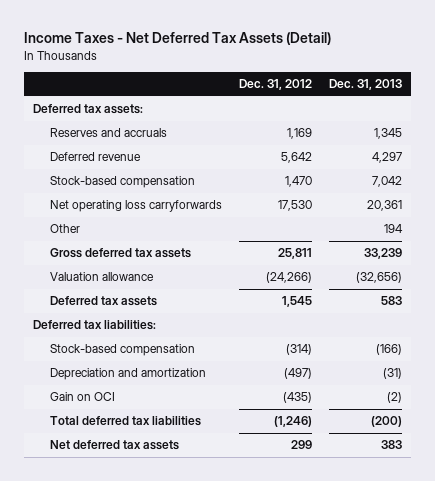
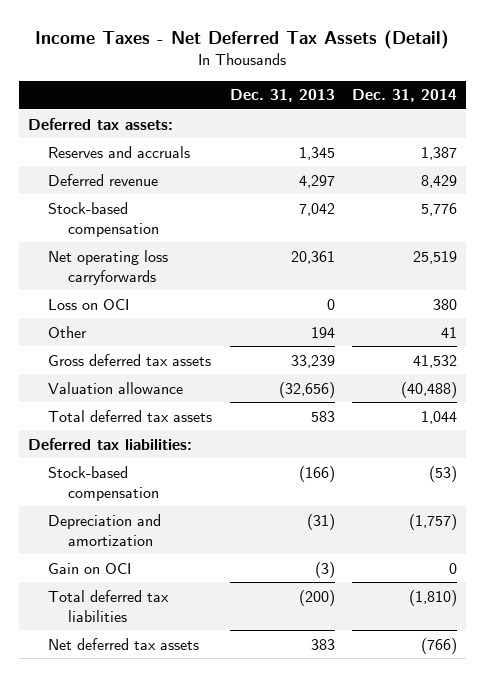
- | Dec. 31, 2012 | Dec. 31, 2013
+ | Dec. 31, 2013 | Dec. 31, 2014
+ Loss on OCI | 0 | 380
- Deferred tax assets | 1,545 | 583
+ Total deferred tax assets | 583 | 1,044
- Gain on OCI | (435) | (2)
+ Gain on OCI | (3) | 0

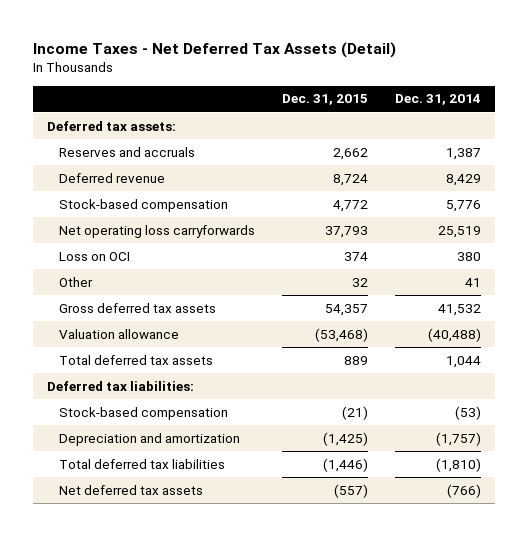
- | Dec. 31, 2013 | Dec. 31, 2014
+ | Dec. 31, 2015 | Dec. 31, 2014
- Gain on OCI | (3) | 0

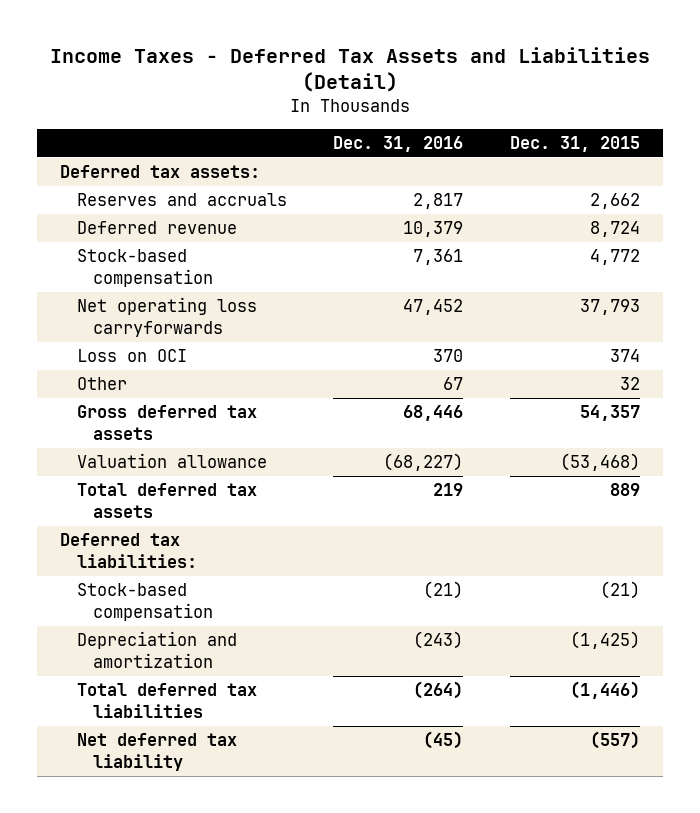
- Income Taxes - Net Deferred Tax Assets (Detail)
+ Income Taxes - Deferred Tax Assets and Liabilities (Detail)
- | Dec. 31, 2015 | Dec. 31, 2014
+ | Dec. 31, 2016 | Dec. 31, 2015
- Net deferred tax assets | (557) | (766)
+ Net deferred tax liability | (45) | (557)

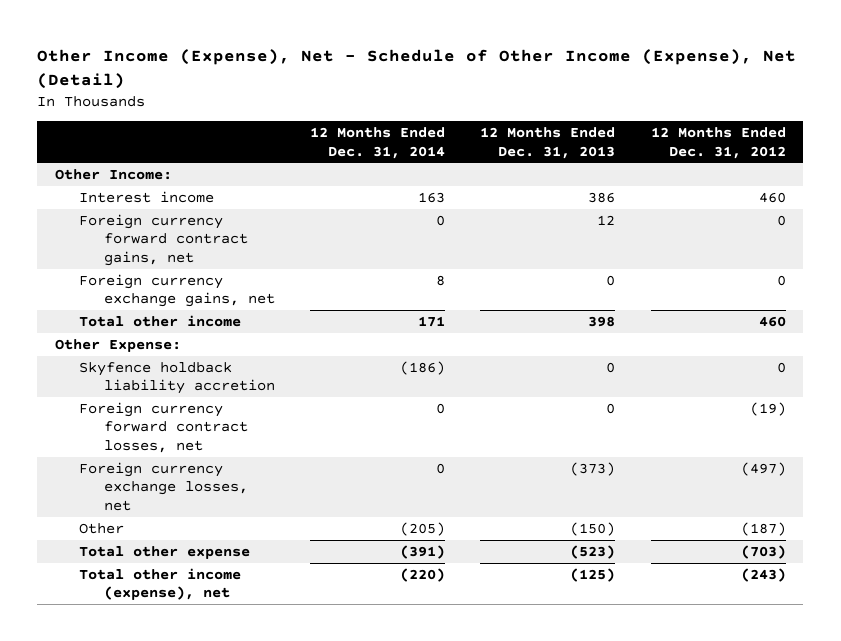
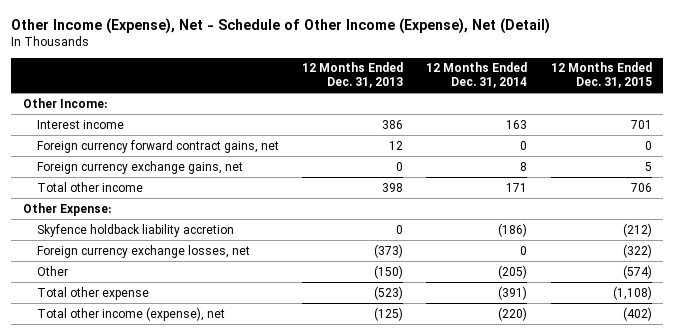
- | 12 Months Ended Dec. 31, 2014 | 12 Months Ended Dec. 31, 2013 | 12 Months Ended Dec. 31, 2012
+ | 12 Months Ended Dec. 31, 2013 | 12 Months Ended Dec. 31, 2014 | 12 Months Ended Dec. 31, 2015
- Foreign currency forward contract losses, net | 0 | 0 | (19)

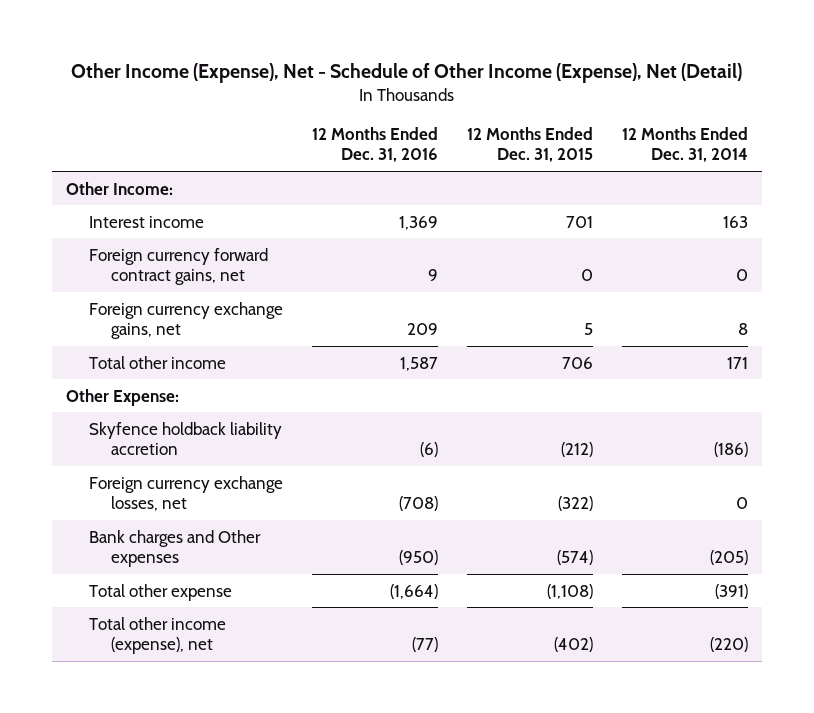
- | 12 Months Ended Dec. 31, 2013 | 12 Months Ended Dec. 31, 2014 | 12 Months Ended Dec. 31, 2015
+ | 12 Months Ended Dec. 31, 2016 | 12 Months Ended Dec. 31, 2015 | 12 Months Ended Dec. 31, 2014
- Other | (150) | (205) | (574)
+ Bank charges and Other expenses | (950) | (574) | (205)

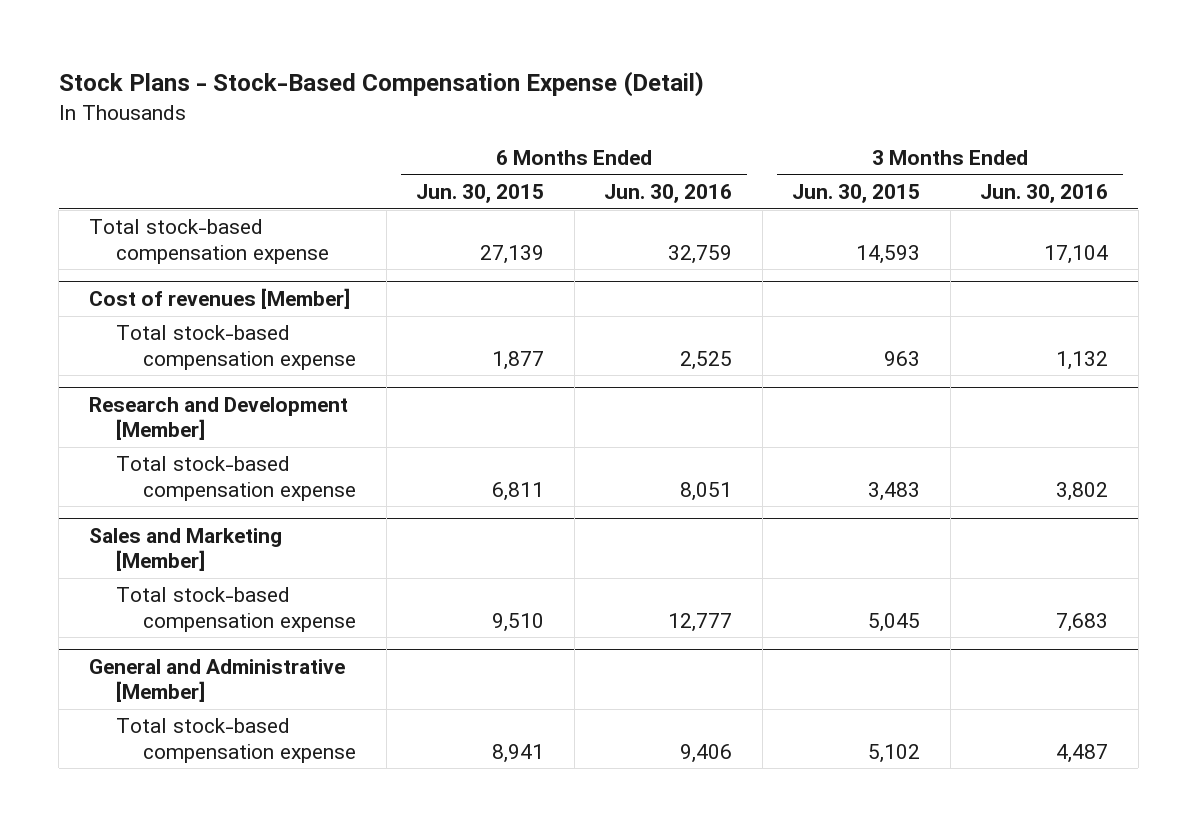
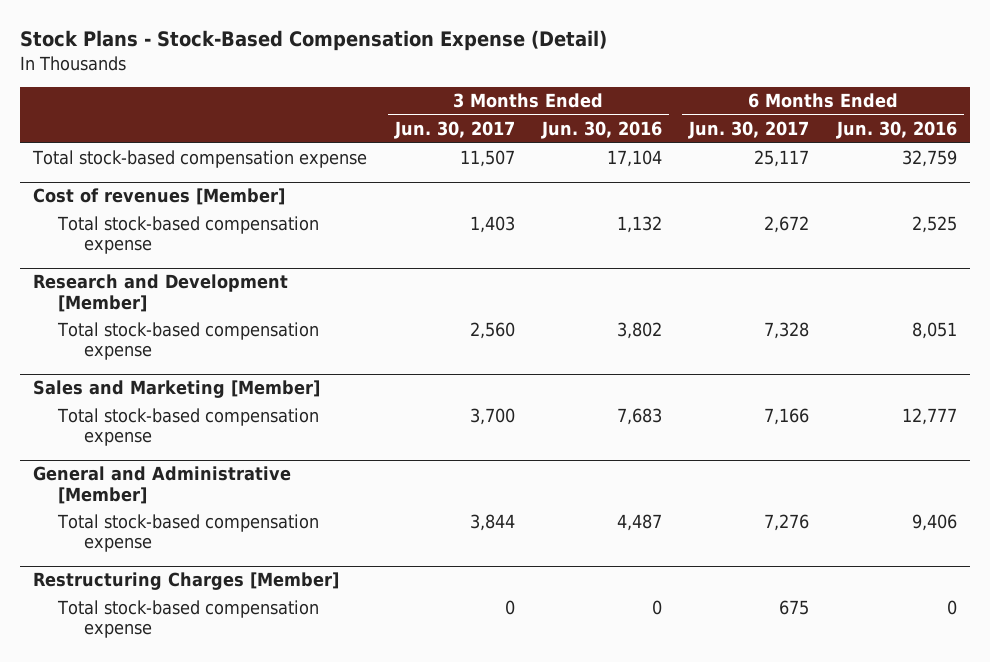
- | 6 Months Ended Jun. 30, 2015 | 6 Months Ended Jun. 30, 2016 | 3 Months Ended Jun. 30, 2015 | 3 Months Ended Jun. 30, 2016
+ | 3 Months Ended Jun. 30, 2017 | 3 Months Ended Jun. 30, 2016 | 6 Months Ended Jun. 30, 2017 | 6 Months Ended Jun. 30, 2016
+ Restructuring Charges [Member]
+ Total stock-based compensation expense | 0 | 0 | 675 | 0

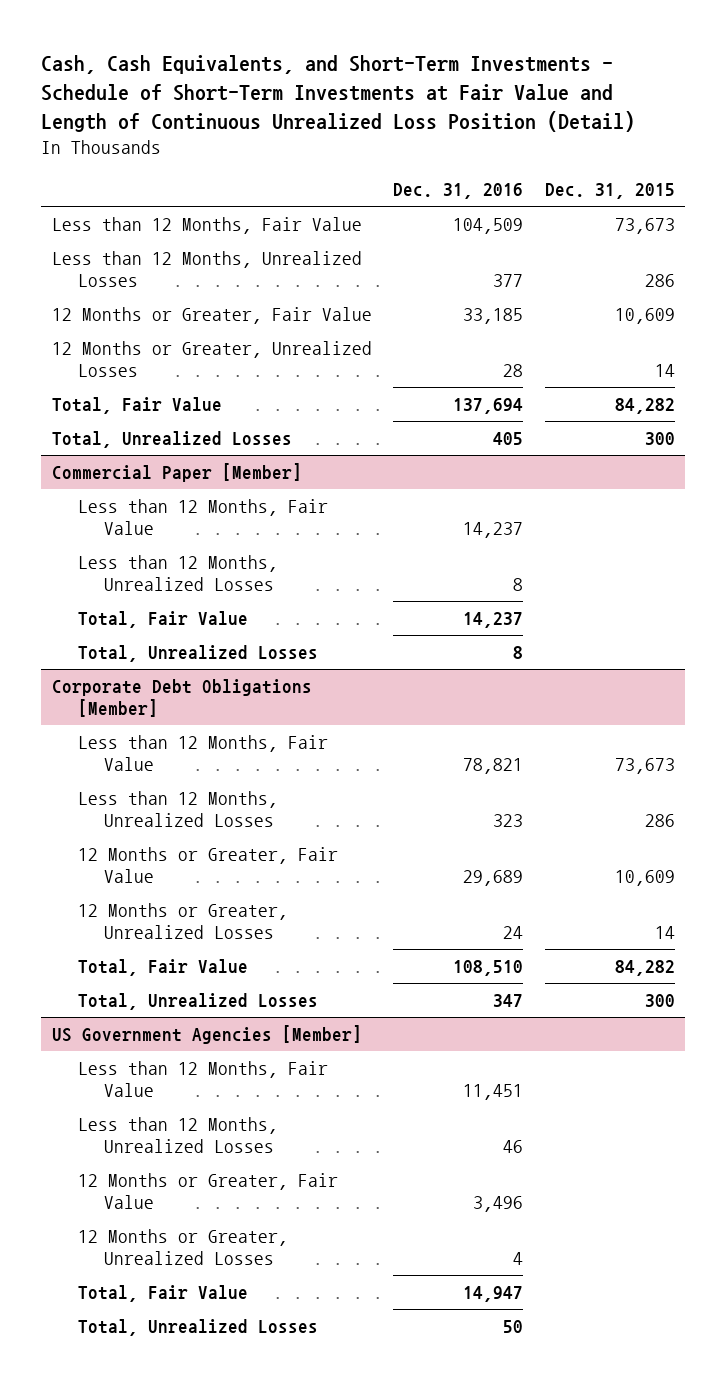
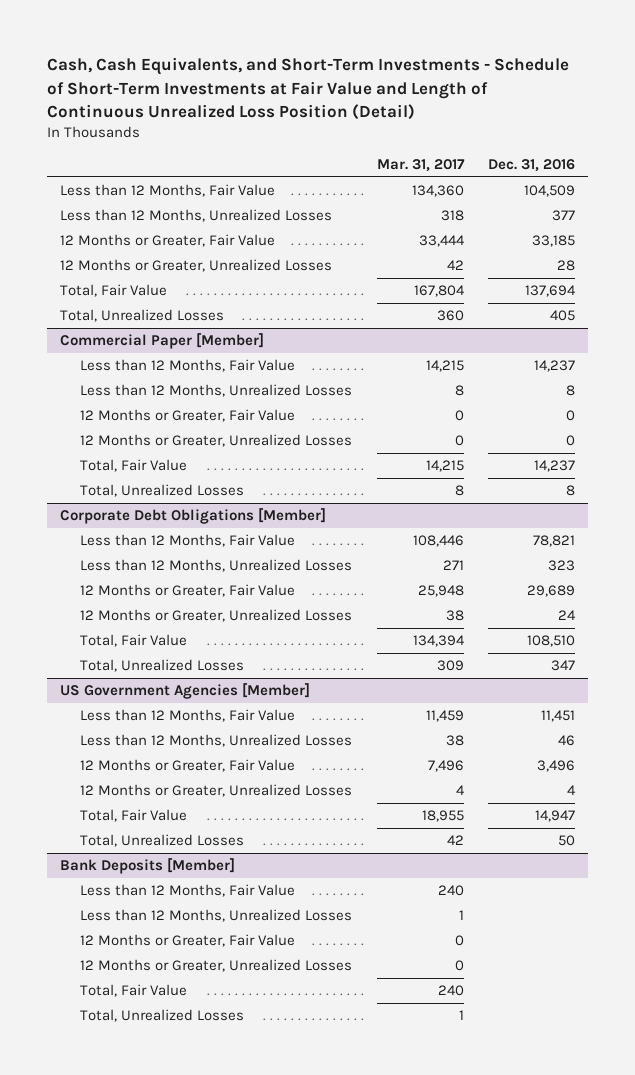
- | Dec. 31, 2016 | Dec. 31, 2015
+ | Mar. 31, 2017 | Dec. 31, 2016
@ Commercial Paper [Member]
+ 12 Months or Greater, Fair Value | 0 | 0
+ 12 Months or Greater, Unrealized Losses | 0 | 0
+ Bank Deposits [Member]
+ Less than 12 Months, Fair Value | 240 |
+ Less than 12 Months, Unrealized Losses | 1 |
+ 12 Months or Greater, Fair Value | 0 |
+ 12 Months or Greater, Unrealized Losses | 0 |
+ Total, Fair Value | 240 |
+ Total, Unrealized Losses | 1 |

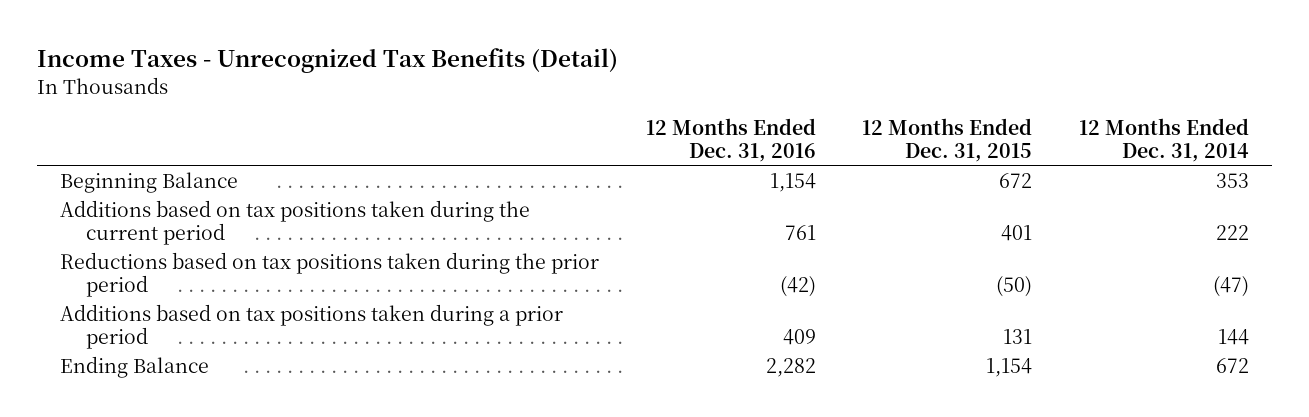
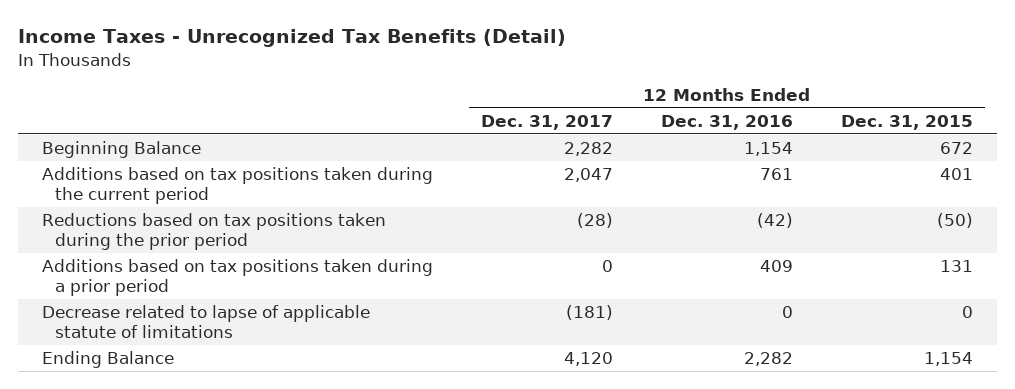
- | 12 Months Ended Dec. 31, 2016 | 12 Months Ended Dec. 31, 2015 | 12 Months Ended Dec. 31, 2014
+ | 12 Months Ended Dec. 31, 2017 | 12 Months Ended Dec. 31, 2016 | 12 Months Ended Dec. 31, 2015
+ Decrease related to lapse of applicable statute of limitations | (181) | 0 | 0

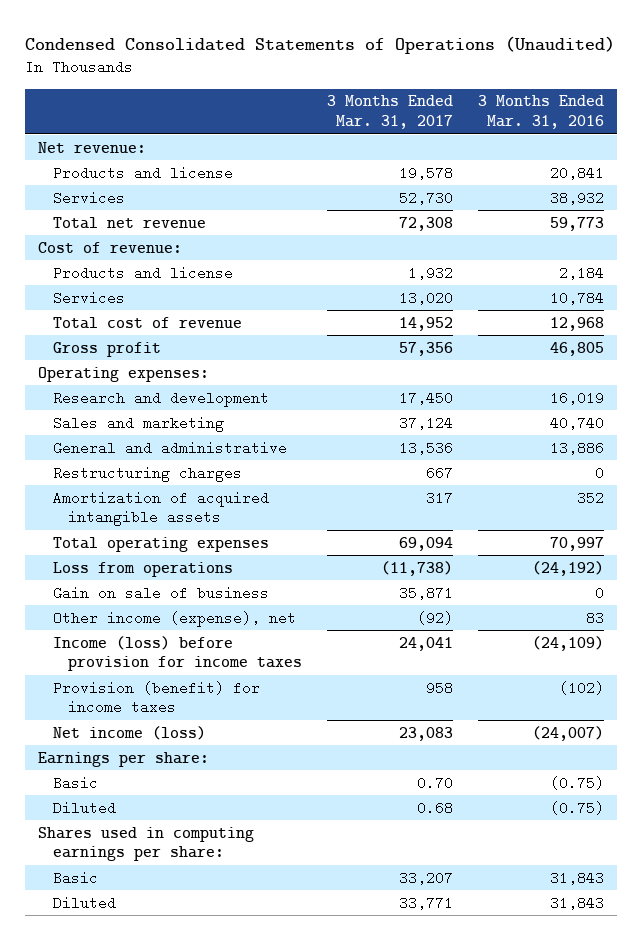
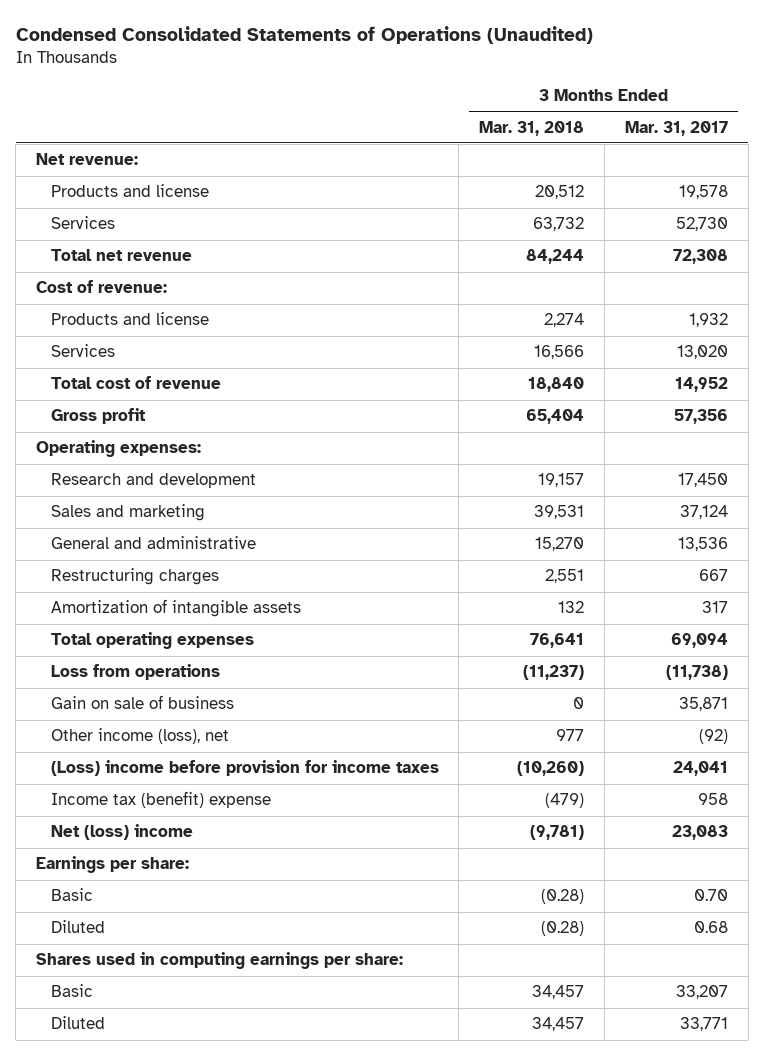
- | 3 Months Ended Mar. 31, 2017 | 3 Months Ended Mar. 31, 2016
+ | 3 Months Ended Mar. 31, 2018 | 3 Months Ended Mar. 31, 2017
- Amortization of acquired intangible assets | 317 | 352
+ Amortization of intangible assets | 132 | 317
- Other income (expense), net | (92) | 83
- Income (loss) before provision for income taxes | 24,041 | (24,109)
- Provision (benefit) for income taxes | 958 | (102)
- Net income (loss) | 23,083 | (24,007)
+ Other income (loss), net | 977 | (92)
+ (Loss) income before provision for income taxes | (10,260) | 24,041
+ Income tax (benefit) expense | (479) | 958
+ Net (loss) income | (9,781) | 23,083

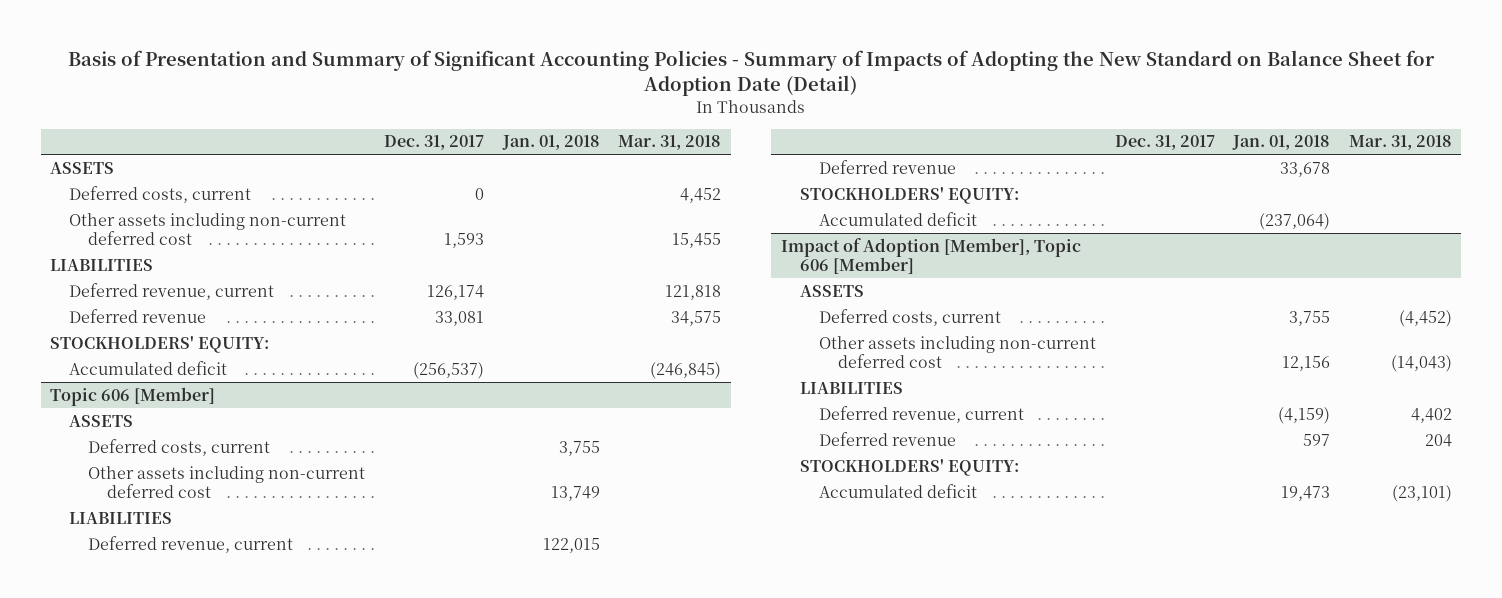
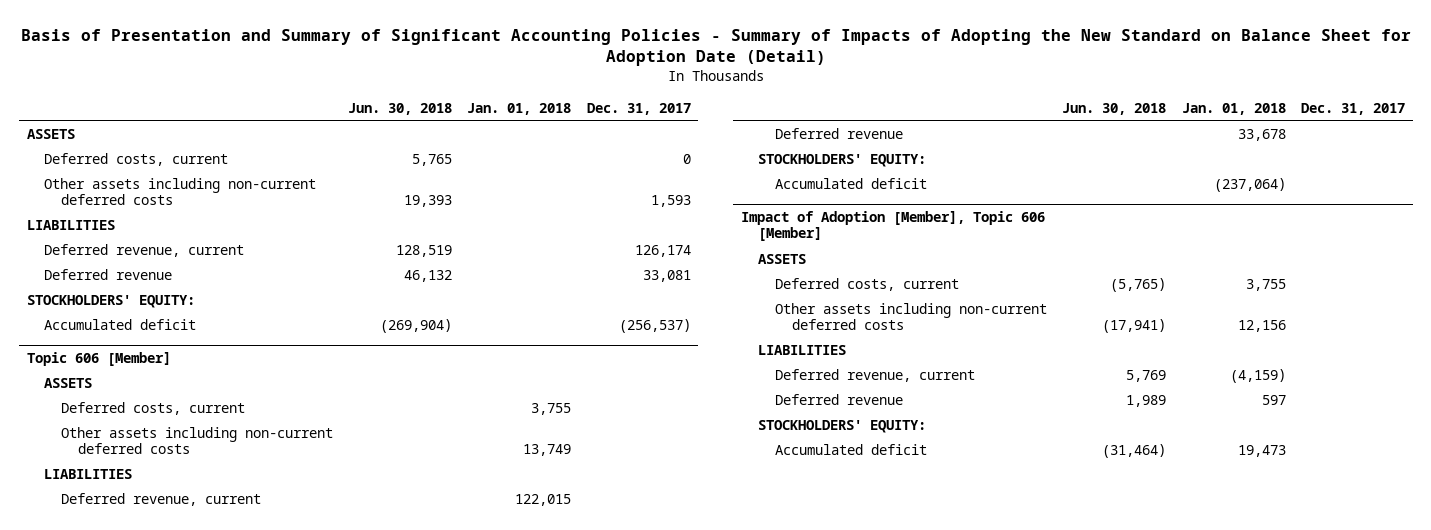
- | Dec. 31, 2017 | Jan. 01, 2018 | Mar. 31, 2018
+ | Jun. 30, 2018 | Jan. 01, 2018 | Dec. 31, 2017
- Other assets including non-current deferred cost | 1,593 | | 15,455
+ Other assets including non-current deferred costs | 19,393 | | 1,593
@ Topic 606 [Member]
- Other assets including non-current deferred cost | | 13,749 |
+ Other assets including non-current deferred costs | | 13,749 |
@ Impact of Adoption [Member], Topic 606 [Member]
- Other assets including non-current deferred cost | | 12,156 | (14,043)
+ Other assets including non-current deferred costs | (17,941) | 12,156 |

